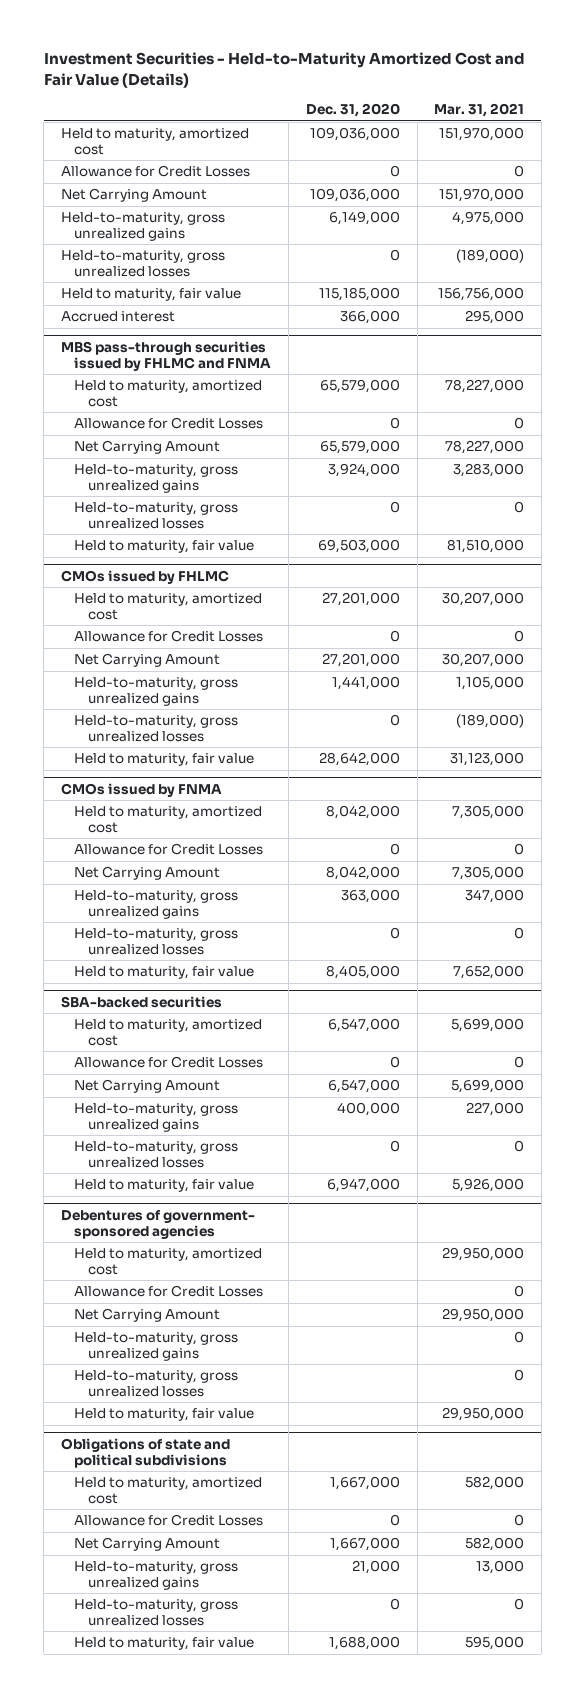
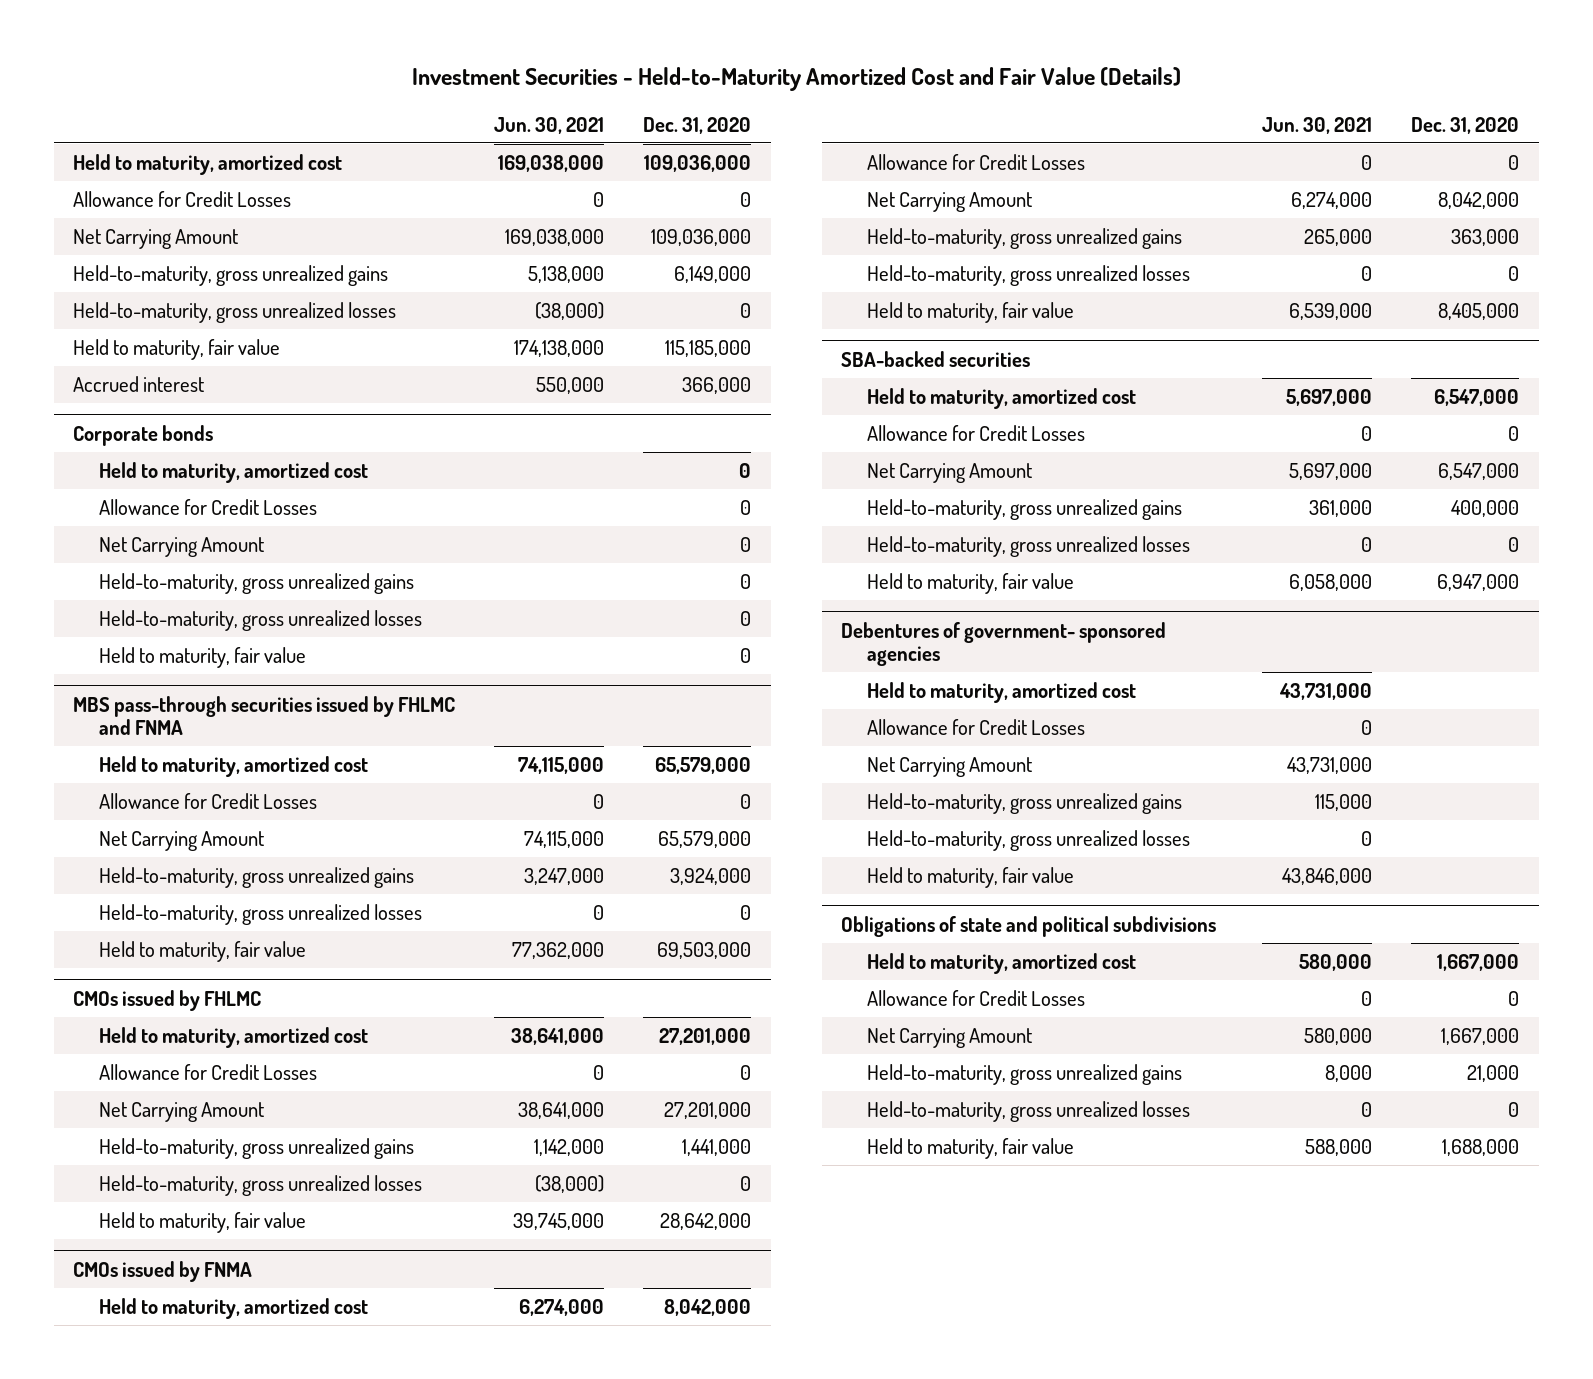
- | Dec. 31, 2020 | Mar. 31, 2021
+ | Jun. 30, 2021 | Dec. 31, 2020
+ Corporate bonds
+ Held to maturity, amortized cost | | 0
+ Allowance for Credit Losses | | 0
+ Net Carrying Amount | | 0
+ Held-to-maturity, gross unrealized gains | | 0
+ Held-to-maturity, gross unrealized losses | | 0
+ Held to maturity, fair value | | 0

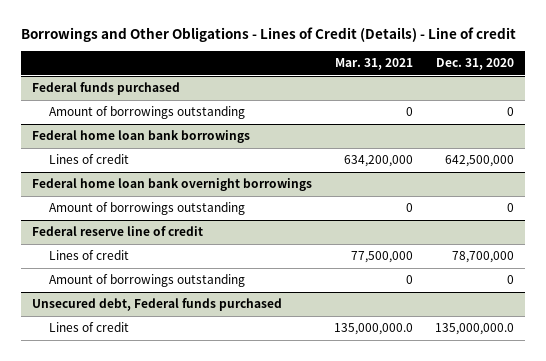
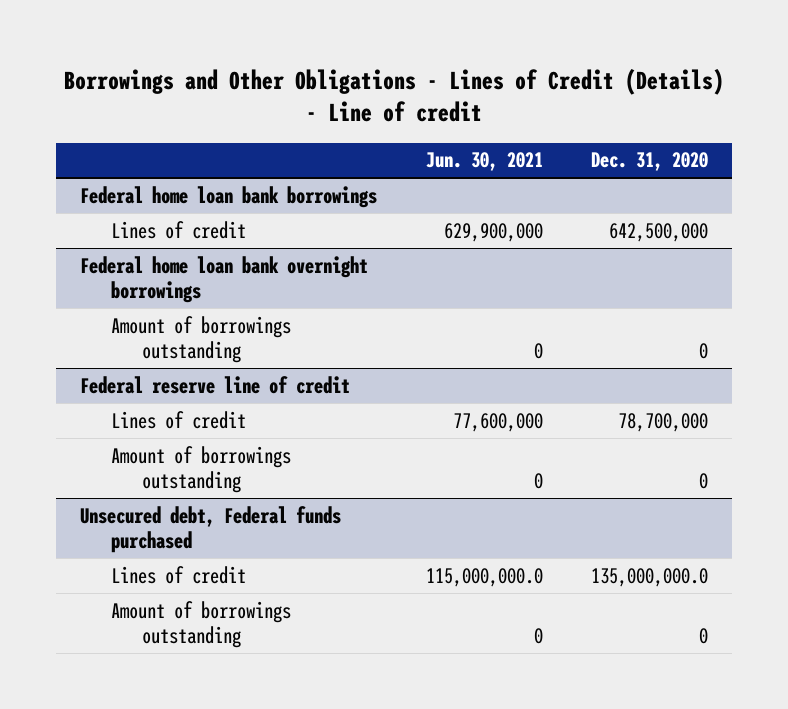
- | Mar. 31, 2021 | Dec. 31, 2020
+ | Jun. 30, 2021 | Dec. 31, 2020
- Federal funds purchased
- Amount of borrowings outstanding | 0 | 0
@ Unsecured debt, Federal funds purchased
+ Amount of borrowings outstanding | 0 | 0

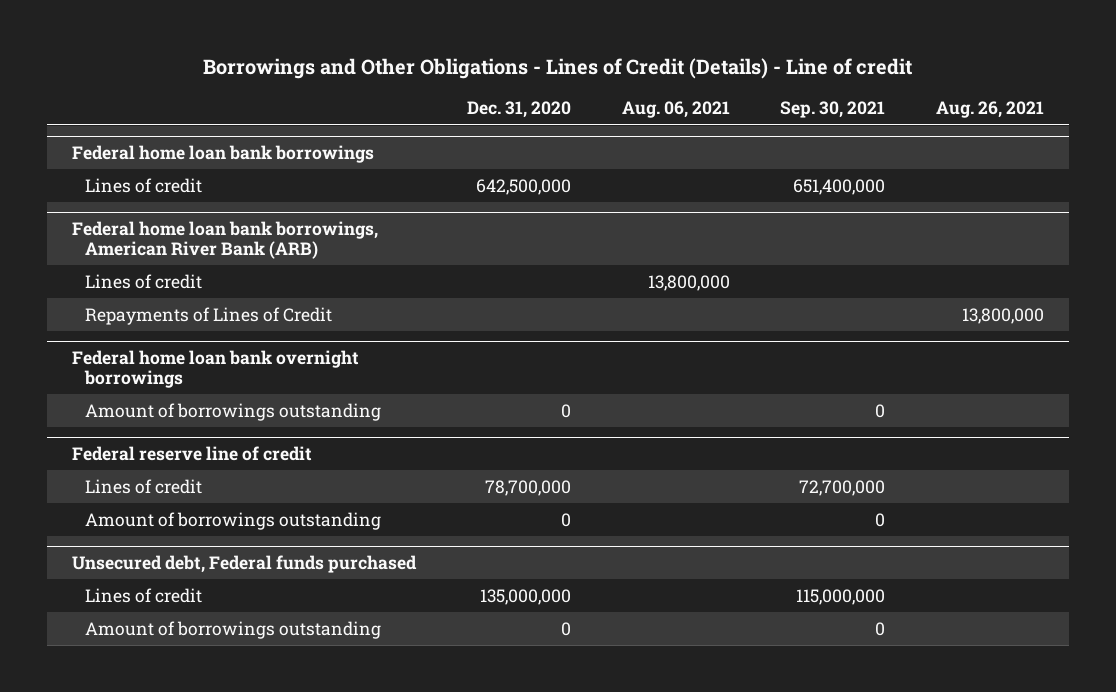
- | Jun. 30, 2021 | Dec. 31, 2020
+ | Dec. 31, 2020 | Aug. 06, 2021 | Sep. 30, 2021 | Aug. 26, 2021
+ Federal home loan bank borrowings, American River Bank (ARB)
+ Lines of credit | | 13,800,000 | |
+ Repayments of Lines of Credit | | | | 13,800,000
@ Unsecured debt, Federal funds purchased
- Lines of credit | 115,000,000.0 | 135,000,000.0
+ Lines of credit | 135,000,000 | | 115,000,000 |

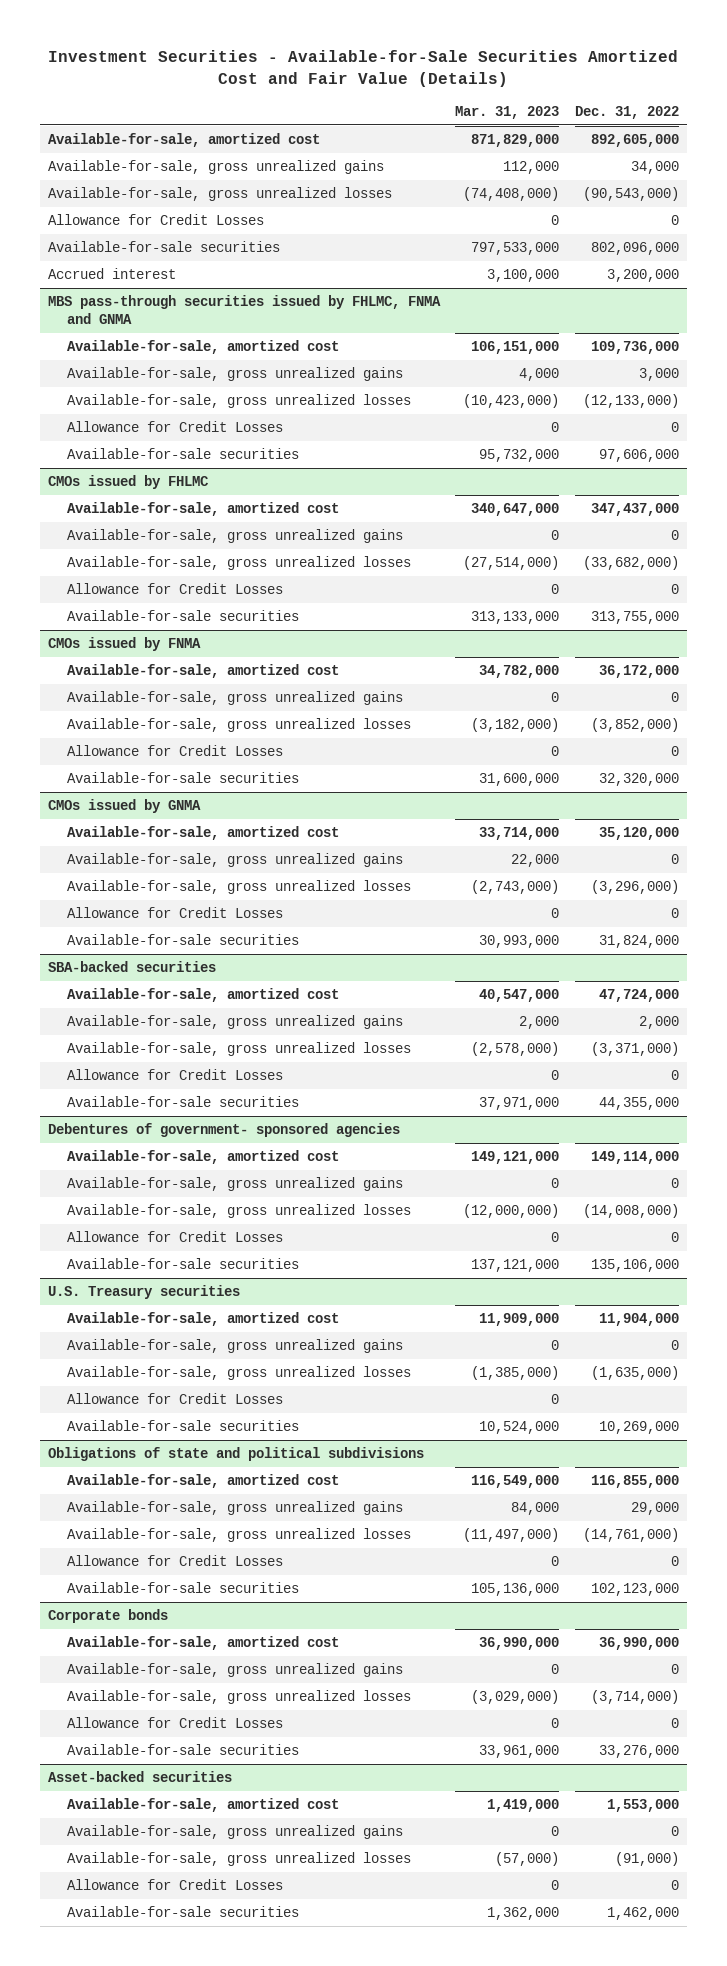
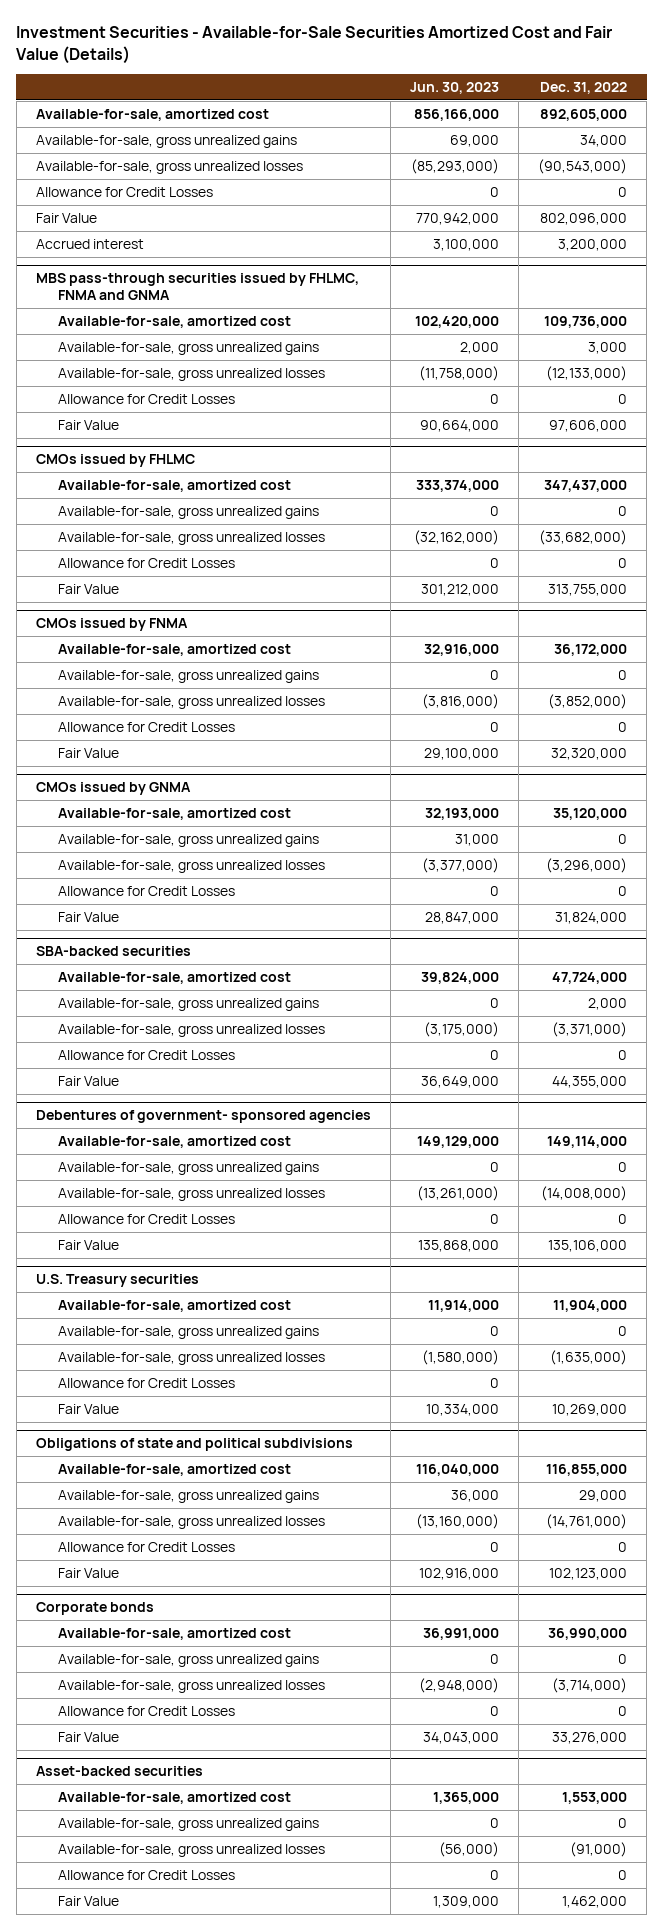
- | Mar. 31, 2023 | Dec. 31, 2022
+ | Jun. 30, 2023 | Dec. 31, 2022
- Available-for-sale securities | 797,533,000 | 802,096,000
+ Fair Value | 770,942,000 | 802,096,000
@ MBS pass-through securities issued by FHLMC, FNMA and GNMA
- Available-for-sale securities | 95,732,000 | 97,606,000
+ Fair Value | 90,664,000 | 97,606,000
@ CMOs issued by FHLMC
- Available-for-sale securities | 313,133,000 | 313,755,000
+ Fair Value | 301,212,000 | 313,755,000
@ CMOs issued by FNMA
- Available-for-sale securities | 31,600,000 | 32,320,000
+ Fair Value | 29,100,000 | 32,320,000
@ CMOs issued by GNMA
- Available-for-sale securities | 30,993,000 | 31,824,000
+ Fair Value | 28,847,000 | 31,824,000
@ SBA-backed securities
- Available-for-sale securities | 37,971,000 | 44,355,000
+ Fair Value | 36,649,000 | 44,355,000
@ Debentures of government- sponsored agencies
- Available-for-sale securities | 137,121,000 | 135,106,000
+ Fair Value | 135,868,000 | 135,106,000
@ U.S. Treasury securities
- Available-for-sale securities | 10,524,000 | 10,269,000
+ Fair Value | 10,334,000 | 10,269,000
@ Obligations of state and political subdivisions
- Available-for-sale securities | 105,136,000 | 102,123,000
+ Fair Value | 102,916,000 | 102,123,000
@ Corporate bonds
- Available-for-sale securities | 33,961,000 | 33,276,000
+ Fair Value | 34,043,000 | 33,276,000
@ Asset-backed securities
- Available-for-sale securities | 1,362,000 | 1,462,000
+ Fair Value | 1,309,000 | 1,462,000

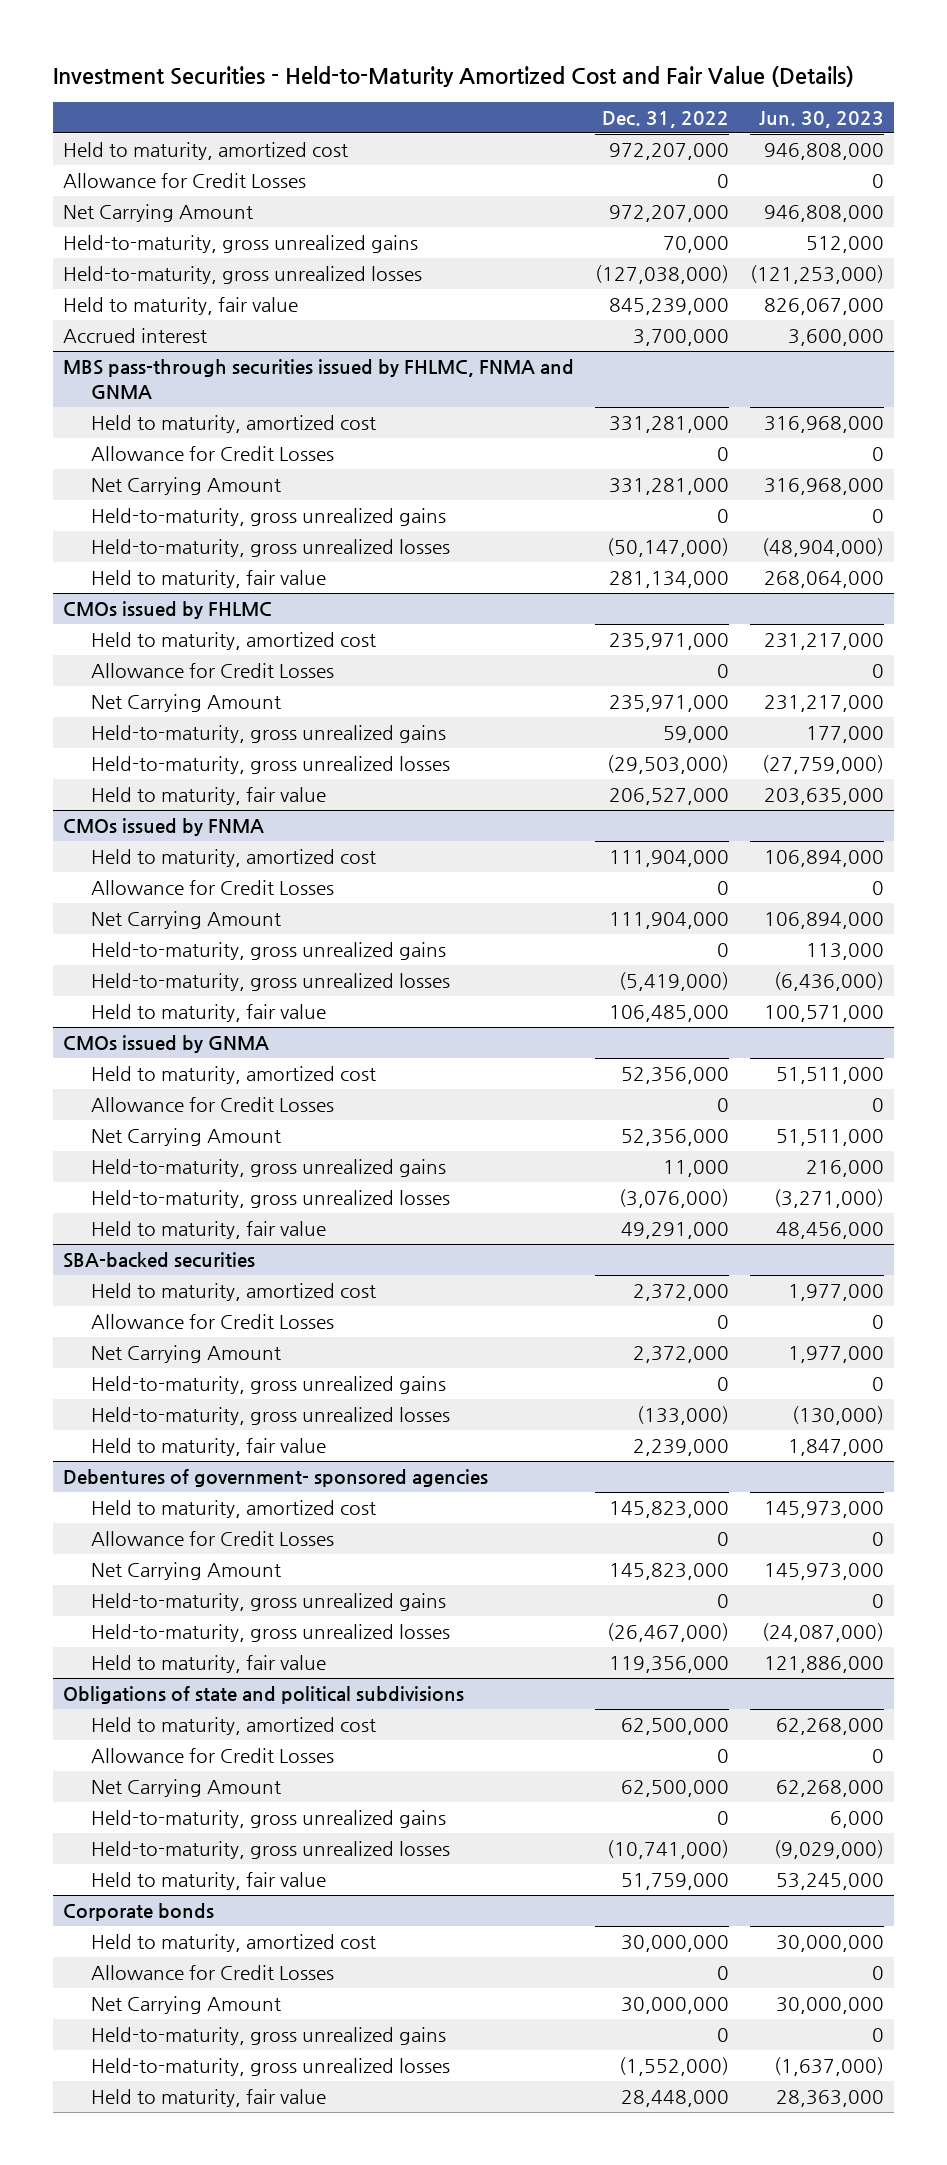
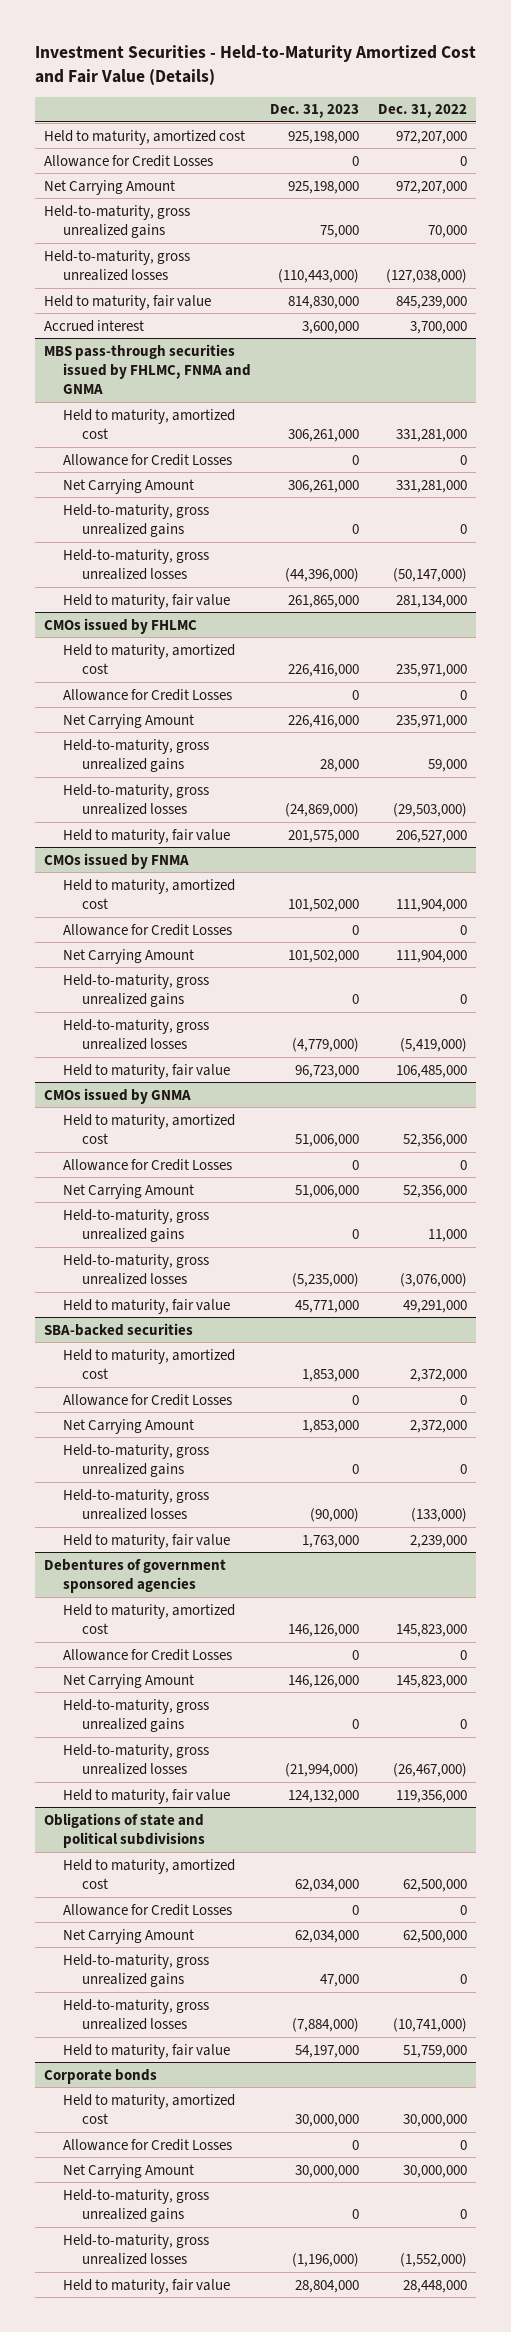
- | Dec. 31, 2022 | Jun. 30, 2023
+ | Dec. 31, 2023 | Dec. 31, 2022
- Debentures of government- sponsored agencies
+ Debentures of government sponsored agencies

